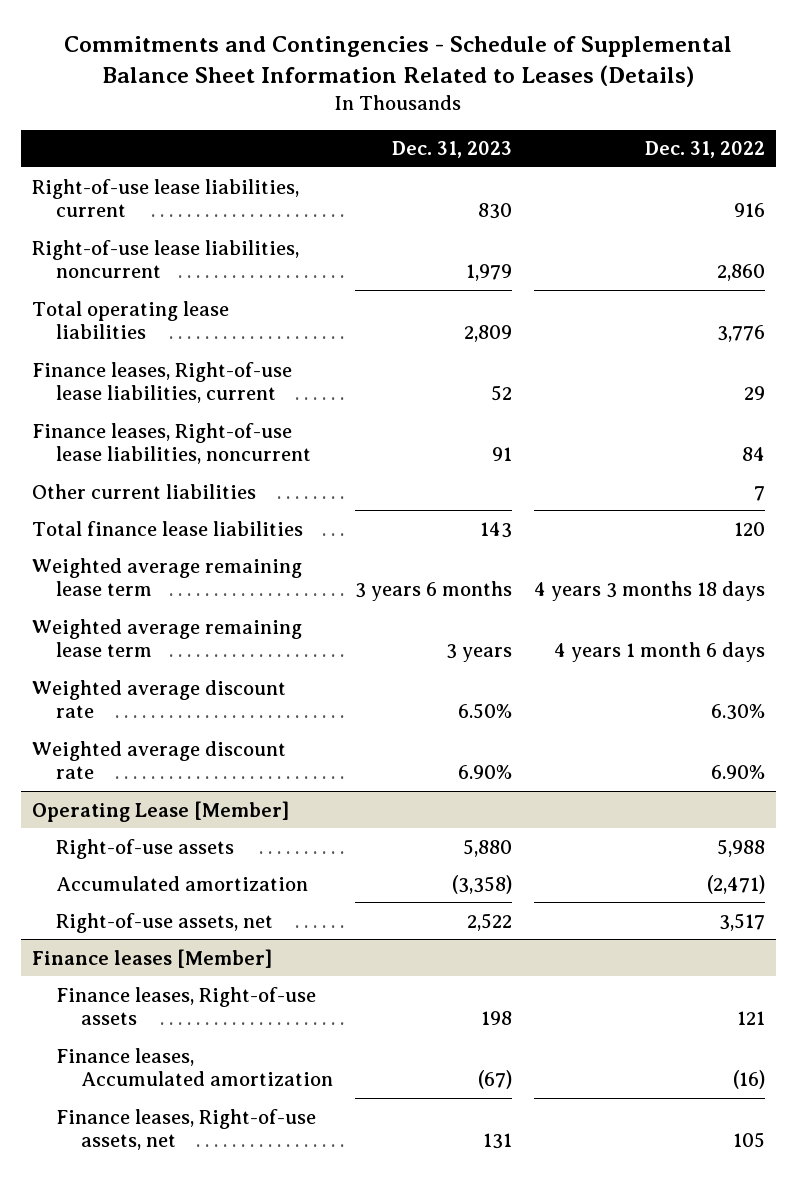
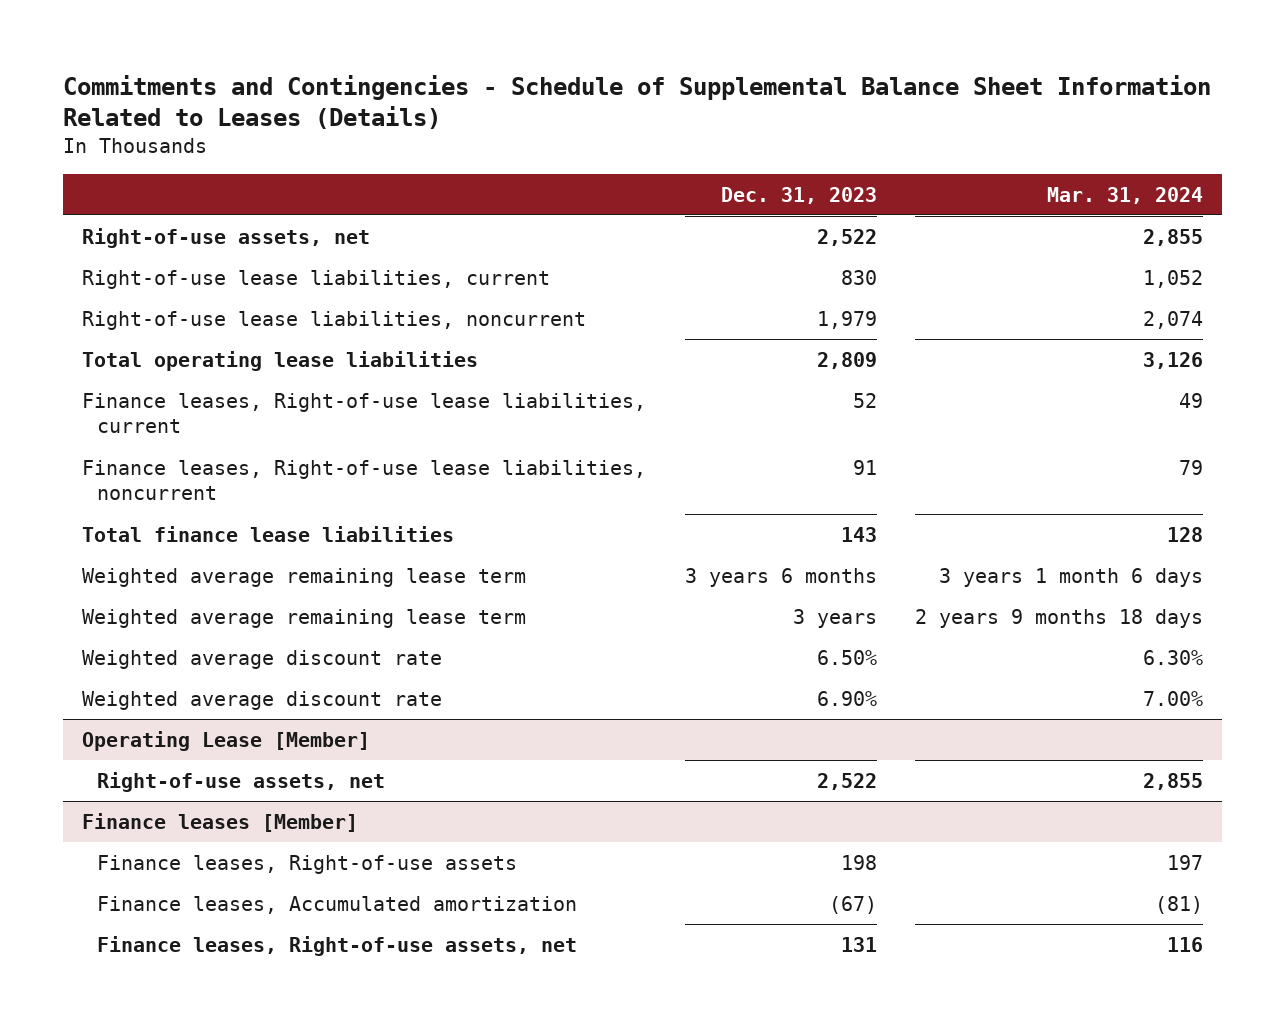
- | Dec. 31, 2023 | Dec. 31, 2022
+ | Dec. 31, 2023 | Mar. 31, 2024
+ Right-of-use assets, net | 2,522 | 2,855
- Other current liabilities | | 7
@ Operating Lease [Member]
- Right-of-use assets | 5,880 | 5,988
- Accumulated amortization | (3,358) | (2,471)

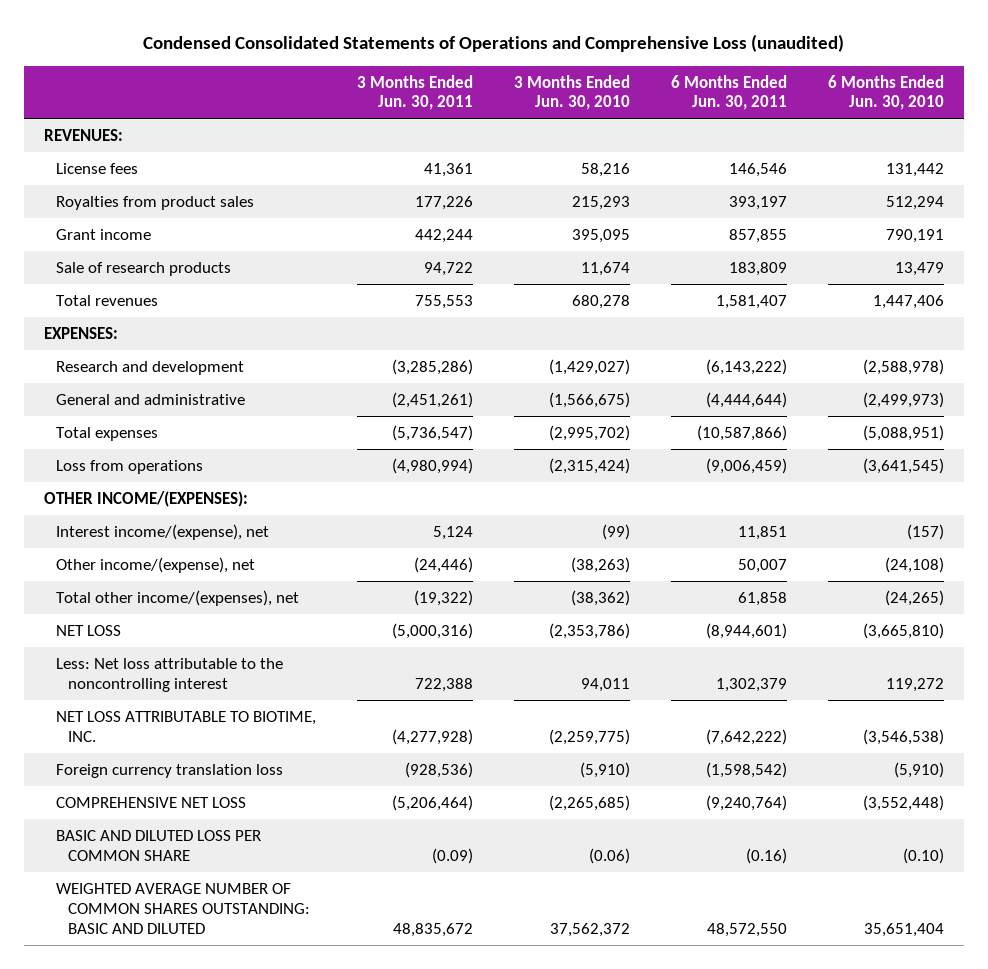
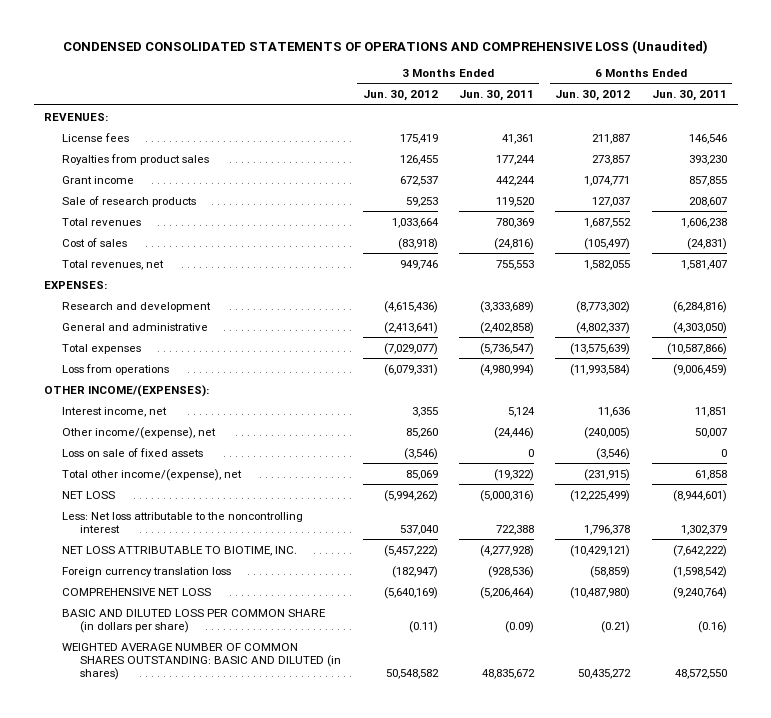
- Condensed Consolidated Statements of Operations and Comprehensive Loss (unaudited)
+ CONDENSED CONSOLIDATED STATEMENTS OF OPERATIONS AND COMPREHENSIVE LOSS (Unaudited)
- | 3 Months Ended Jun. 30, 2011 | 3 Months Ended Jun. 30, 2010 | 6 Months Ended Jun. 30, 2011 | 6 Months Ended Jun. 30, 2010
+ | 3 Months Ended Jun. 30, 2012 | 3 Months Ended Jun. 30, 2011 | 6 Months Ended Jun. 30, 2012 | 6 Months Ended Jun. 30, 2011
- Royalties from product sales | 177,226 | 215,293 | 393,197 | 512,294
+ Royalties from product sales | 126,455 | 177,244 | 273,857 | 393,230
- Sale of research products | 94,722 | 11,674 | 183,809 | 13,479
- Total revenues | 755,553 | 680,278 | 1,581,407 | 1,447,406
+ Sale of research products | 59,253 | 119,520 | 127,037 | 208,607
+ Total revenues | 1,033,664 | 780,369 | 1,687,552 | 1,606,238
+ Cost of sales | (83,918) | (24,816) | (105,497) | (24,831)
+ Total revenues, net | 949,746 | 755,553 | 1,582,055 | 1,581,407
- Research and development | (3,285,286) | (1,429,027) | (6,143,222) | (2,588,978)
- General and administrative | (2,451,261) | (1,566,675) | (4,444,644) | (2,499,973)
+ Research and development | (4,615,436) | (3,333,689) | (8,773,302) | (6,284,816)
+ General and administrative | (2,413,641) | (2,402,858) | (4,802,337) | (4,303,050)
- Interest income/(expense), net | 5,124 | (99) | 11,851 | (157)
+ Interest income, net | 3,355 | 5,124 | 11,636 | 11,851
- Total other income/(expenses), net | (19,322) | (38,362) | 61,858 | (24,265)
+ Loss on sale of fixed assets | (3,546) | 0 | (3,546) | 0
+ Total other income/(expense), net | 85,069 | (19,322) | (231,915) | 61,858
- BASIC AND DILUTED LOSS PER COMMON SHARE | (0.09) | (0.06) | (0.16) | (0.10)
- WEIGHTED AVERAGE NUMBER OF COMMON SHARES OUTSTANDING: BASIC AND DILUTED | 48,835,672 | 37,562,372 | 48,572,550 | 35,651,404
+ BASIC AND DILUTED LOSS PER COMMON SHARE (in dollars per share) | (0.11) | (0.09) | (0.21) | (0.16)
+ WEIGHTED AVERAGE NUMBER OF COMMON SHARES OUTSTANDING: BASIC AND DILUTED (in shares) | 50,548,582 | 48,835,672 | 50,435,272 | 48,572,550

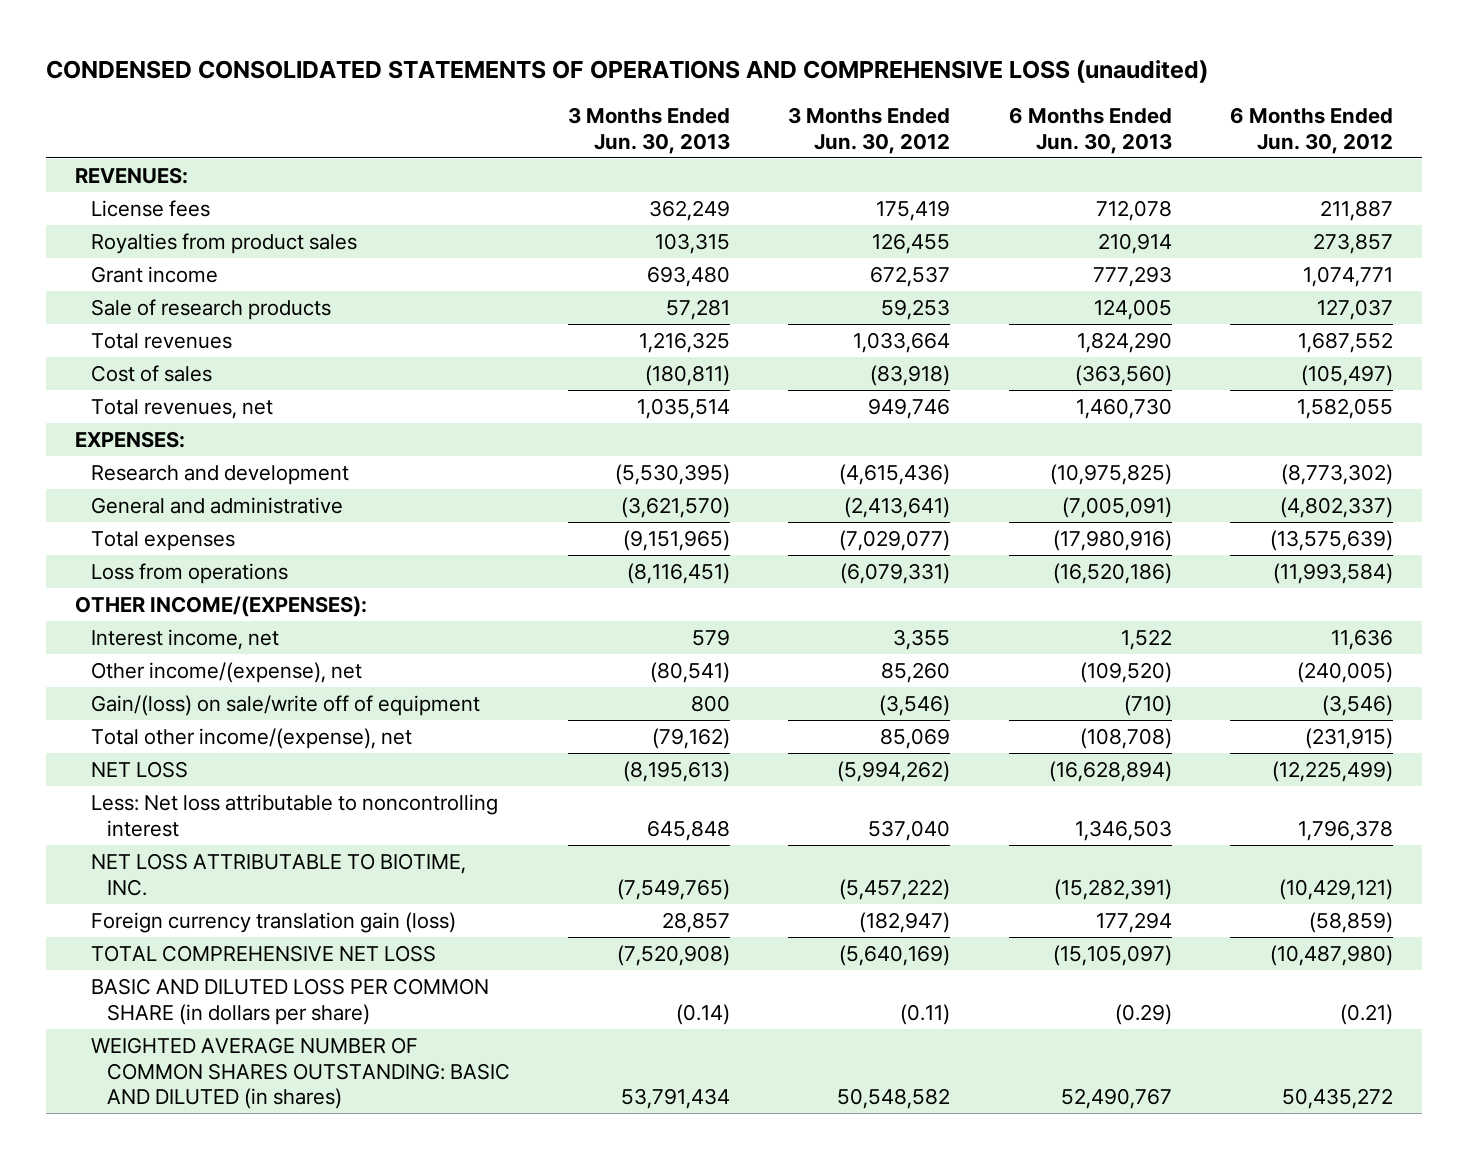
- CONDENSED CONSOLIDATED STATEMENTS OF OPERATIONS AND COMPREHENSIVE LOSS (Unaudited)
+ CONDENSED CONSOLIDATED STATEMENTS OF OPERATIONS AND COMPREHENSIVE LOSS (unaudited)
- | 3 Months Ended Jun. 30, 2012 | 3 Months Ended Jun. 30, 2011 | 6 Months Ended Jun. 30, 2012 | 6 Months Ended Jun. 30, 2011
+ | 3 Months Ended Jun. 30, 2013 | 3 Months Ended Jun. 30, 2012 | 6 Months Ended Jun. 30, 2013 | 6 Months Ended Jun. 30, 2012
- Loss on sale of fixed assets | (3,546) | 0 | (3,546) | 0
+ Gain/(loss) on sale/write off of equipment | 800 | (3,546) | (710) | (3,546)
- Less: Net loss attributable to the noncontrolling interest | 537,040 | 722,388 | 1,796,378 | 1,302,379
+ Less: Net loss attributable to noncontrolling interest | 645,848 | 537,040 | 1,346,503 | 1,796,378
- Foreign currency translation loss | (182,947) | (928,536) | (58,859) | (1,598,542)
- COMPREHENSIVE NET LOSS | (5,640,169) | (5,206,464) | (10,487,980) | (9,240,764)
+ Foreign currency translation gain (loss) | 28,857 | (182,947) | 177,294 | (58,859)
+ TOTAL COMPREHENSIVE NET LOSS | (7,520,908) | (5,640,169) | (15,105,097) | (10,487,980)

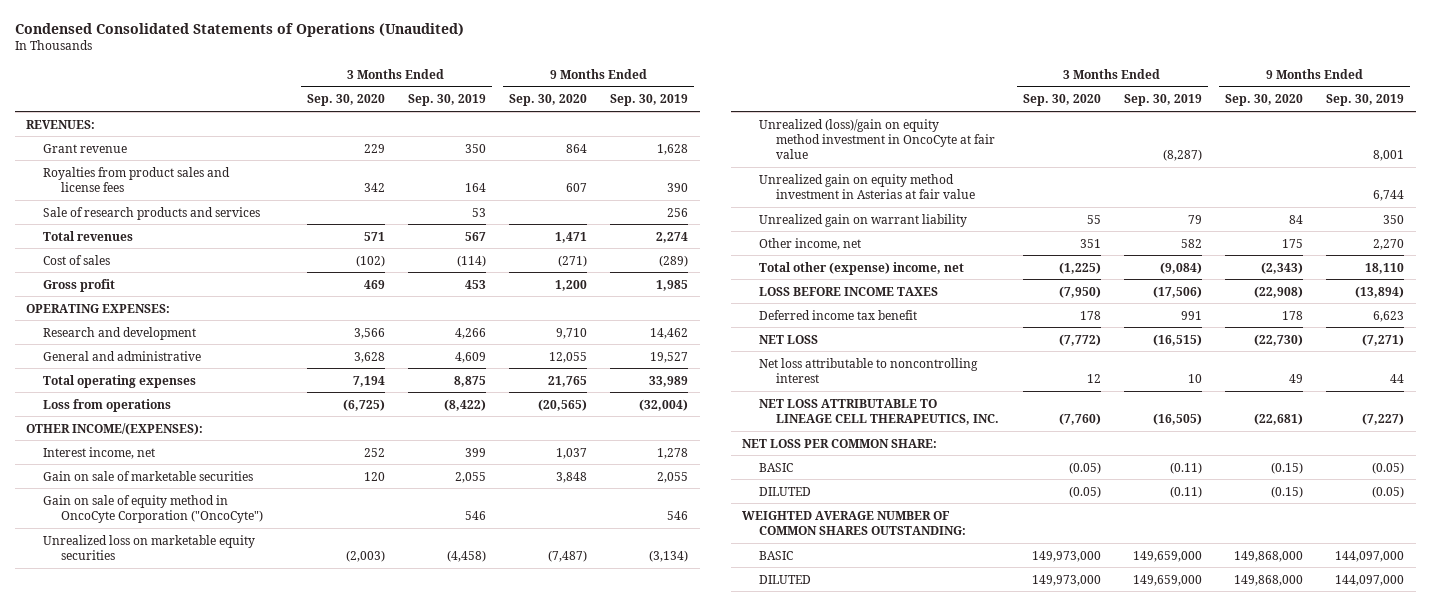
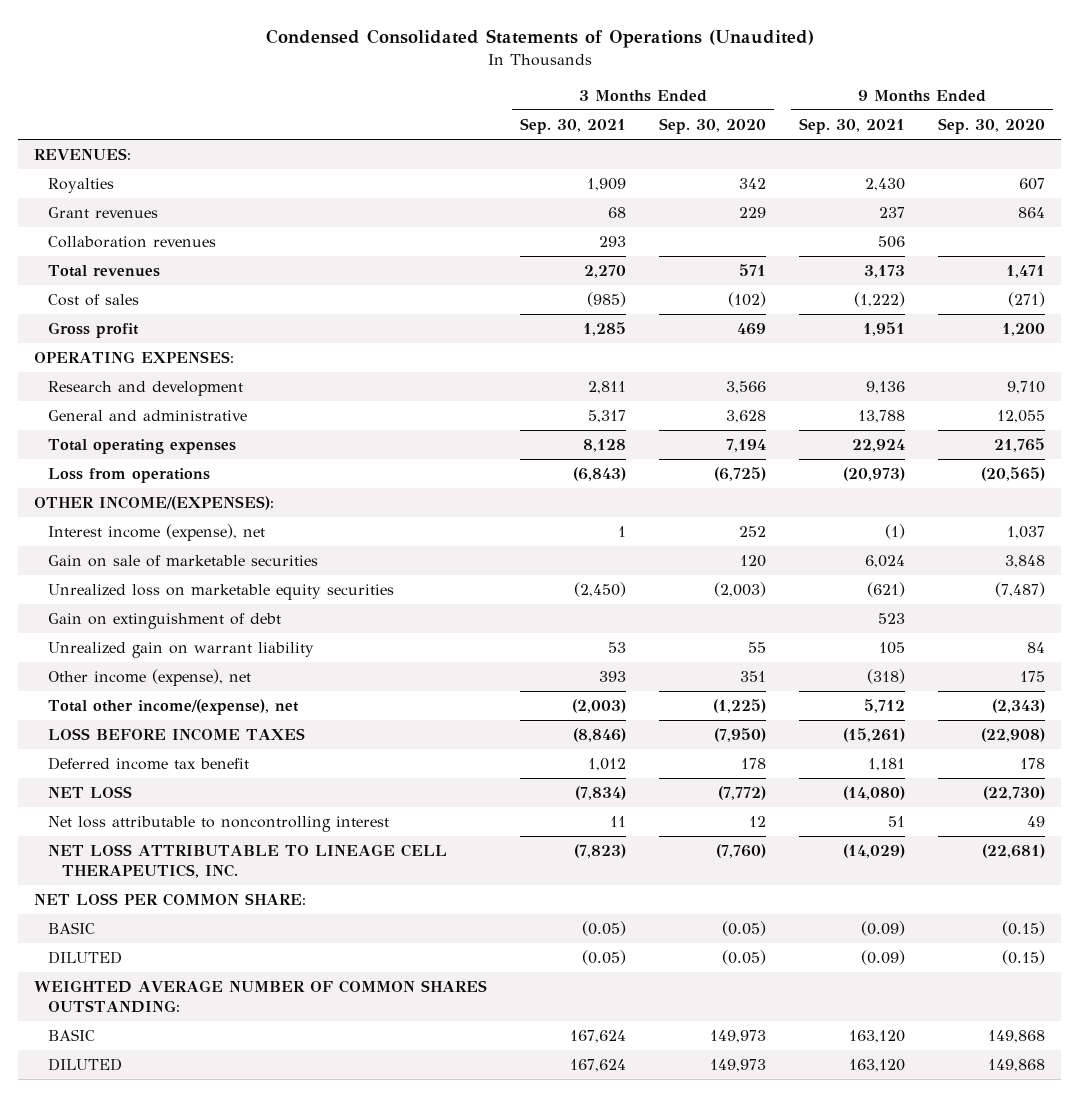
- | 3 Months Ended Sep. 30, 2020 | 3 Months Ended Sep. 30, 2019 | 9 Months Ended Sep. 30, 2020 | 9 Months Ended Sep. 30, 2019
+ | 3 Months Ended Sep. 30, 2021 | 3 Months Ended Sep. 30, 2020 | 9 Months Ended Sep. 30, 2021 | 9 Months Ended Sep. 30, 2020
- Grant revenue | 229 | 350 | 864 | 1,628
- Royalties from product sales and license fees | 342 | 164 | 607 | 390
- Sale of research products and services | | 53 | | 256
+ Royalties | 1,909 | 342 | 2,430 | 607
+ Grant revenues | 68 | 229 | 237 | 864
+ Collaboration revenues | 293 | | 506 |
- Interest income, net | 252 | 399 | 1,037 | 1,278
+ Interest income (expense), net | 1 | 252 | (1) | 1,037
- Gain on sale of equity method in OncoCyte Corporation ("OncoCyte") | | 546 | | 546
- Unrealized (loss)/gain on equity method investment in OncoCyte at fair value | | (8,287) | | 8,001
- Unrealized gain on equity method investment in Asterias at fair value | | | | 6,744
+ Gain on extinguishment of debt | | | 523 |
- Other income, net | 351 | 582 | 175 | 2,270
- Total other (expense) income, net | (1,225) | (9,084) | (2,343) | 18,110
+ Other income (expense), net | 393 | 351 | (318) | 175
+ Total other income/(expense), net | (2,003) | (1,225) | 5,712 | (2,343)
- BASIC | 149,973,000 | 149,659,000 | 149,868,000 | 144,097,000
- DILUTED | 149,973,000 | 149,659,000 | 149,868,000 | 144,097,000
+ BASIC | 167,624 | 149,973 | 163,120 | 149,868
+ DILUTED | 167,624 | 149,973 | 163,120 | 149,868

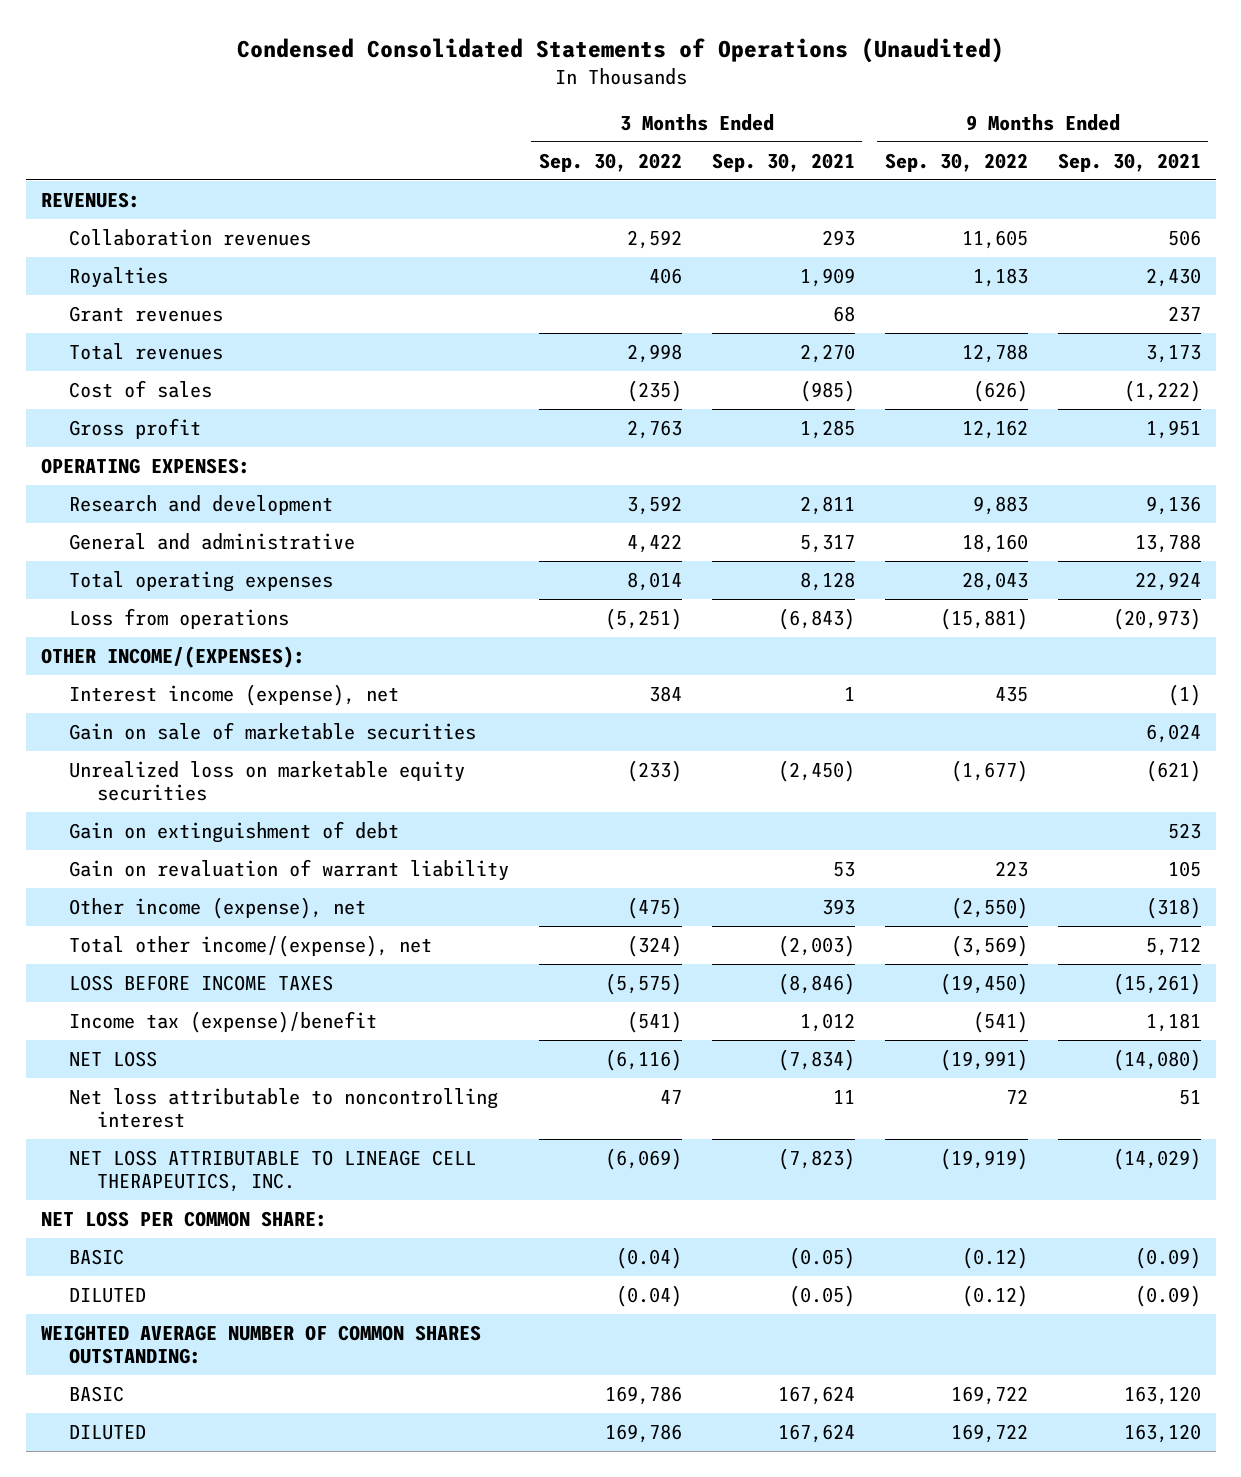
- | 3 Months Ended Sep. 30, 2021 | 3 Months Ended Sep. 30, 2020 | 9 Months Ended Sep. 30, 2021 | 9 Months Ended Sep. 30, 2020
+ | 3 Months Ended Sep. 30, 2022 | 3 Months Ended Sep. 30, 2021 | 9 Months Ended Sep. 30, 2022 | 9 Months Ended Sep. 30, 2021
moved up: Collaboration revenues | 2,592 | 293 | 11,605 | 506
- Unrealized gain on warrant liability | 53 | 55 | 105 | 84
+ Gain on revaluation of warrant liability | | 53 | 223 | 105
- Deferred income tax benefit | 1,012 | 178 | 1,181 | 178
+ Income tax (expense)/benefit | (541) | 1,012 | (541) | 1,181

